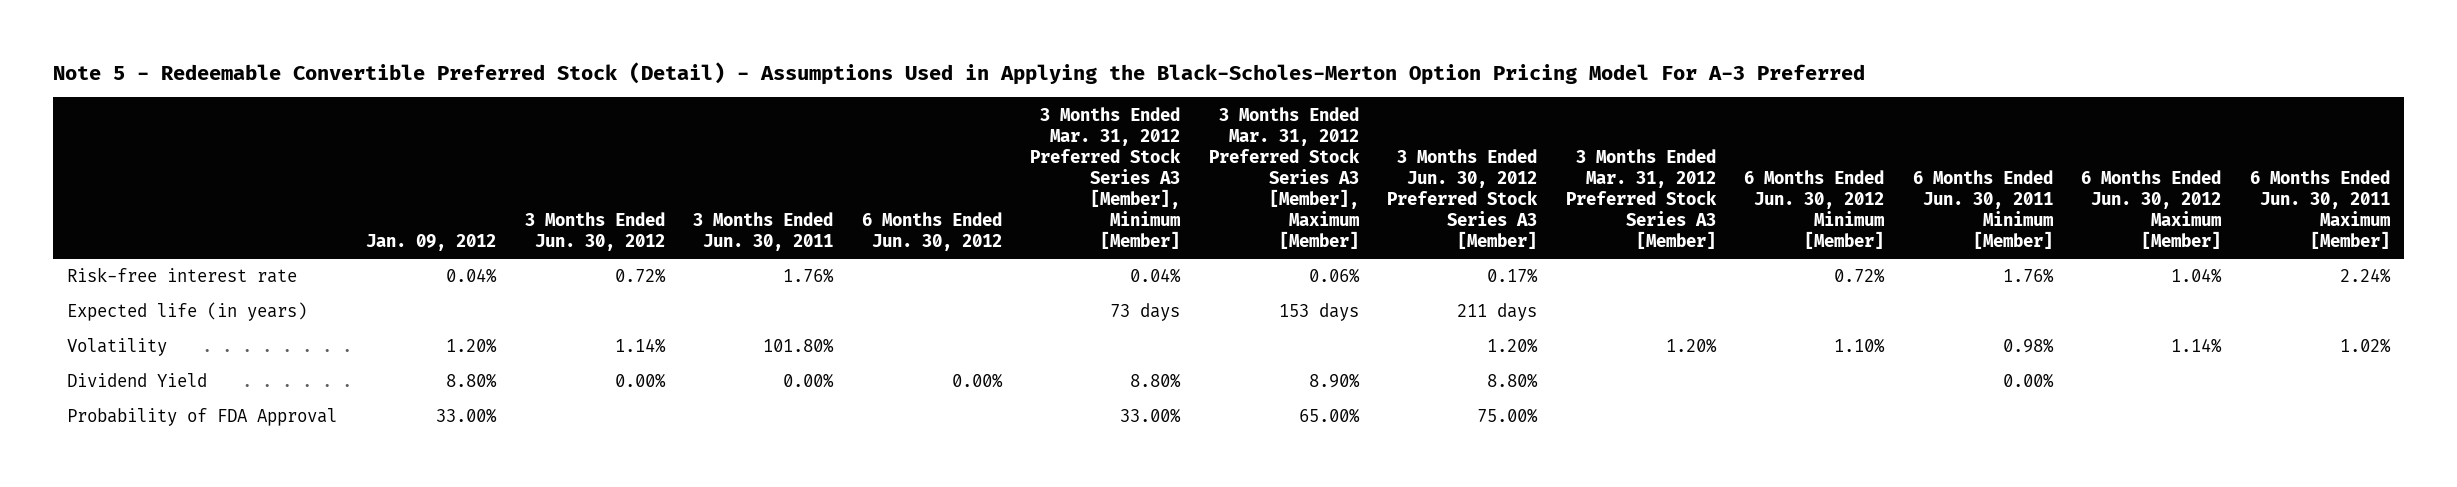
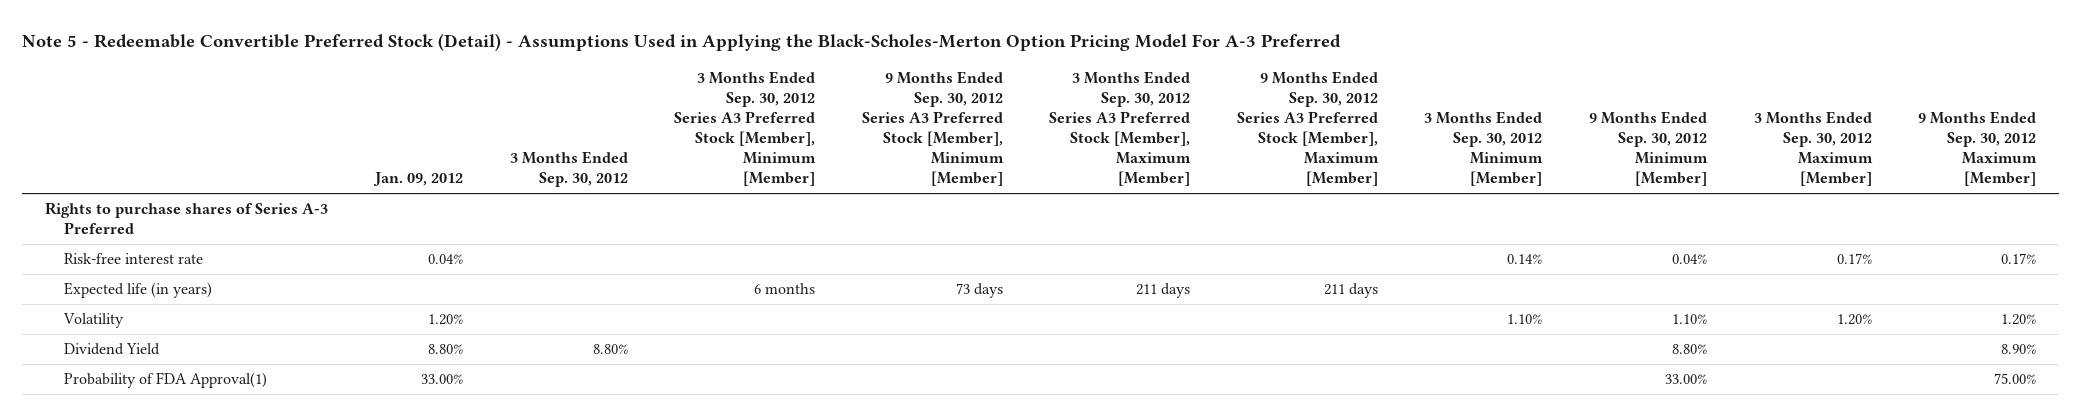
- | Jan. 09, 2012 | 3 Months Ended Jun. 30, 2012 | 3 Months Ended Jun. 30, 2011 | 6 Months Ended Jun. 30, 2012 | 3 Months Ended Mar. 31, 2012 Preferred Stock Series A3 [Member], Minimum [Member] | 3 Months Ended Mar. 31, 2012 Preferred Stock Series A3 [Member], Maximum [Member] | 3 Months Ended Jun. 30, 2012 Preferred Stock Series A3 [Member] | 3 Months Ended Mar. 31, 2012 Preferred Stock Series A3 [Member] | 6 Months Ended Jun. 30, 2012 Minimum [Member] | 6 Months Ended Jun. 30, 2011 Minimum [Member] | 6 Months Ended Jun. 30, 2012 Maximum [Member] | 6 Months Ended Jun. 30, 2011 Maximum [Member]
+ | Jan. 09, 2012 | 3 Months Ended Sep. 30, 2012 | 3 Months Ended Sep. 30, 2012 Series A3 Preferred Stock [Member], Minimum [Member] | 9 Months Ended Sep. 30, 2012 Series A3 Preferred Stock [Member], Minimum [Member] | 3 Months Ended Sep. 30, 2012 Series A3 Preferred Stock [Member], Maximum [Member] | 9 Months Ended Sep. 30, 2012 Series A3 Preferred Stock [Member], Maximum [Member] | 3 Months Ended Sep. 30, 2012 Minimum [Member] | 9 Months Ended Sep. 30, 2012 Minimum [Member] | 3 Months Ended Sep. 30, 2012 Maximum [Member] | 9 Months Ended Sep. 30, 2012 Maximum [Member]
+ Rights to purchase shares of Series A-3 Preferred
- Probability of FDA Approval | 33.00% | | | | 33.00% | 65.00% | 75.00% | | | | |
+ Probability of FDA Approval(1) | 33.00% | | | | | | | 33.00% | | 75.00%

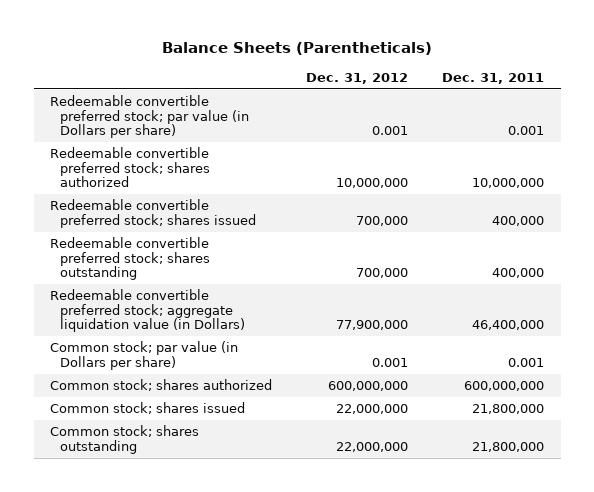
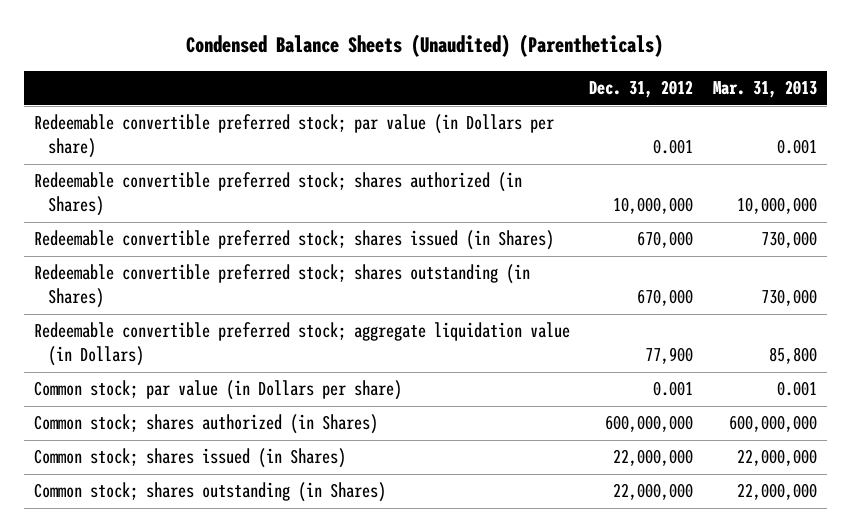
- Balance Sheets (Parentheticals)
+ Condensed Balance Sheets (Unaudited) (Parentheticals)
- | Dec. 31, 2012 | Dec. 31, 2011
+ | Dec. 31, 2012 | Mar. 31, 2013
- Redeemable convertible preferred stock; shares authorized | 10,000,000 | 10,000,000
- Redeemable convertible preferred stock; shares issued | 700,000 | 400,000
- Redeemable convertible preferred stock; shares outstanding | 700,000 | 400,000
- Redeemable convertible preferred stock; aggregate liquidation value (in Dollars) | 77,900,000 | 46,400,000
+ Redeemable convertible preferred stock; shares authorized (in Shares) | 10,000,000 | 10,000,000
+ Redeemable convertible preferred stock; shares issued (in Shares) | 670,000 | 730,000
+ Redeemable convertible preferred stock; shares outstanding (in Shares) | 670,000 | 730,000
+ Redeemable convertible preferred stock; aggregate liquidation value (in Dollars) | 77,900 | 85,800
- Common stock; shares authorized | 600,000,000 | 600,000,000
- Common stock; shares issued | 22,000,000 | 21,800,000
- Common stock; shares outstanding | 22,000,000 | 21,800,000
+ Common stock; shares authorized (in Shares) | 600,000,000 | 600,000,000
+ Common stock; shares issued (in Shares) | 22,000,000 | 22,000,000
+ Common stock; shares outstanding (in Shares) | 22,000,000 | 22,000,000

